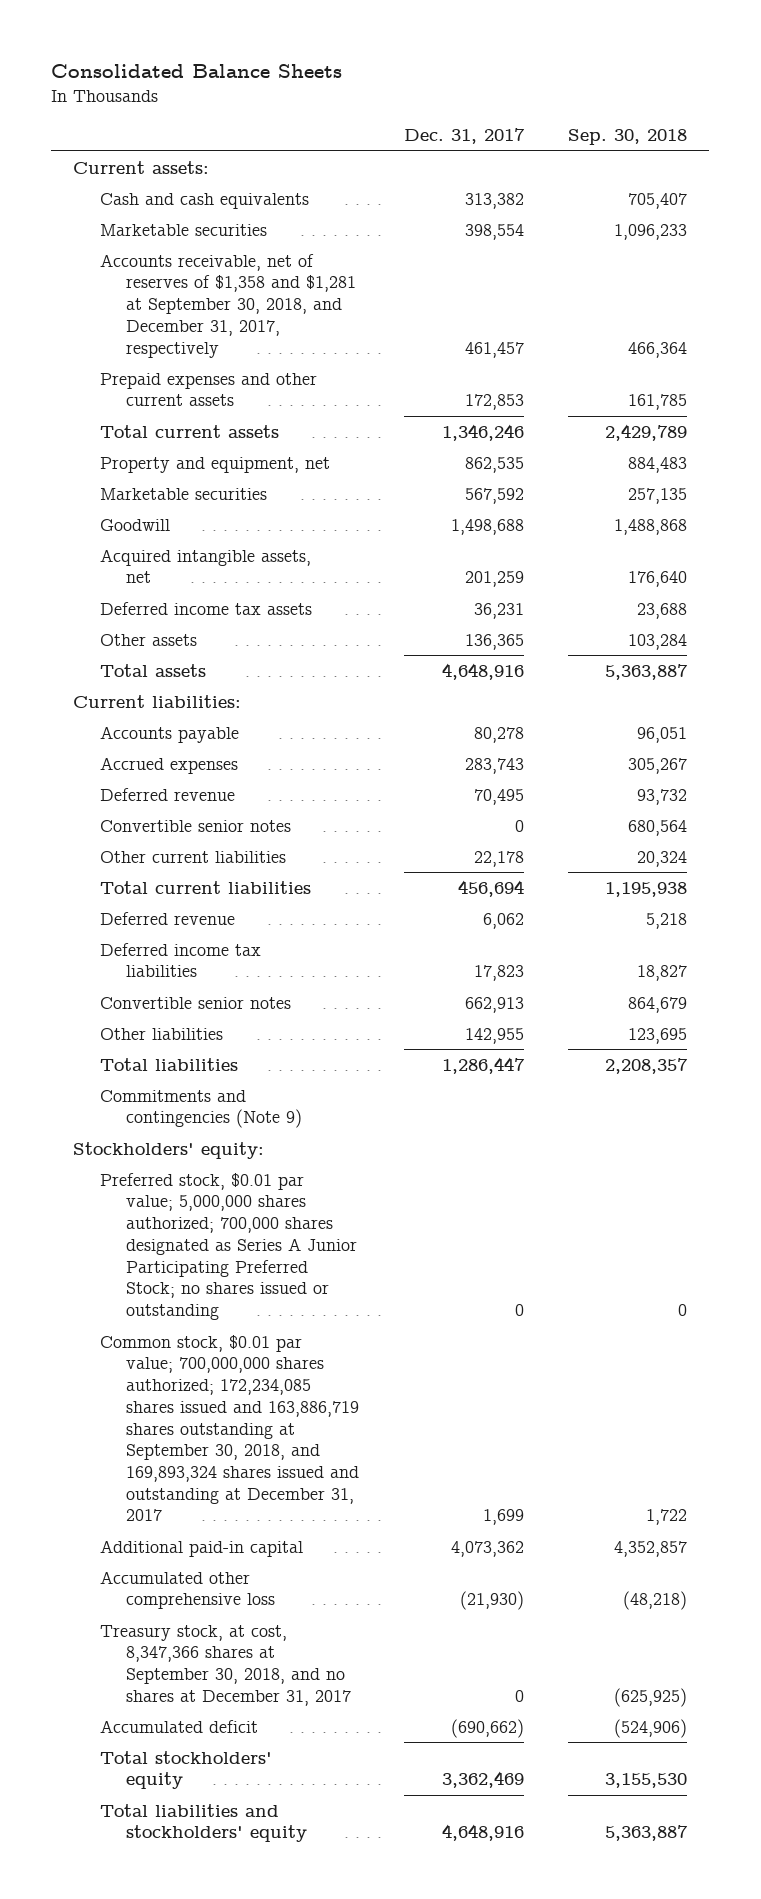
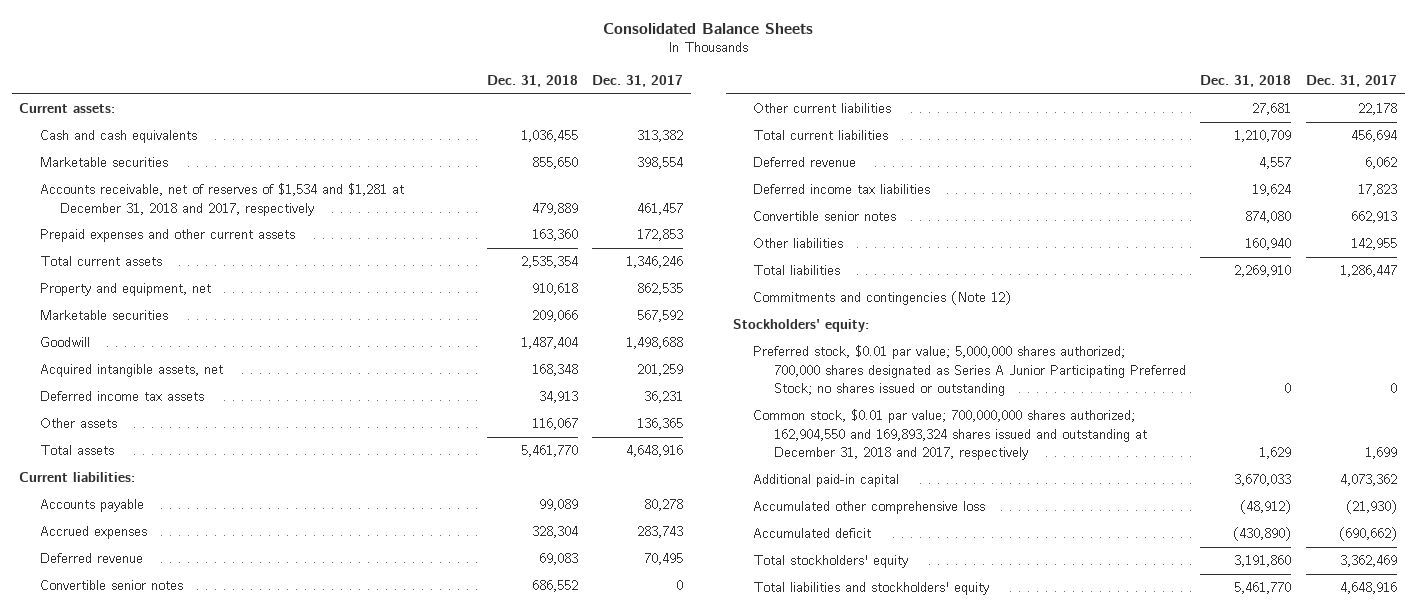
- | Dec. 31, 2017 | Sep. 30, 2018
+ | Dec. 31, 2018 | Dec. 31, 2017
- Accounts receivable, net of reserves of $1,358 and $1,281 at September 30, 2018, and December 31, 2017, respectively | 461,457 | 466,364
+ Accounts receivable, net of reserves of $1,534 and $1,281 at December 31, 2018 and 2017, respectively | 479,889 | 461,457
- Commitments and contingencies (Note 9)
+ Commitments and contingencies (Note 12)
- Common stock, $0.01 par value; 700,000,000 shares authorized; 172,234,085 shares issued and 163,886,719 shares outstanding at September 30, 2018, and 169,893,324 shares issued and outstanding at December 31, 2017 | 1,699 | 1,722
+ Common stock, $0.01 par value; 700,000,000 shares authorized; 162,904,550 and 169,893,324 shares issued and outstanding at December 31, 2018 and 2017, respectively | 1,629 | 1,699
- Treasury stock, at cost, 8,347,366 shares at September 30, 2018, and no shares at December 31, 2017 | 0 | (625,925)

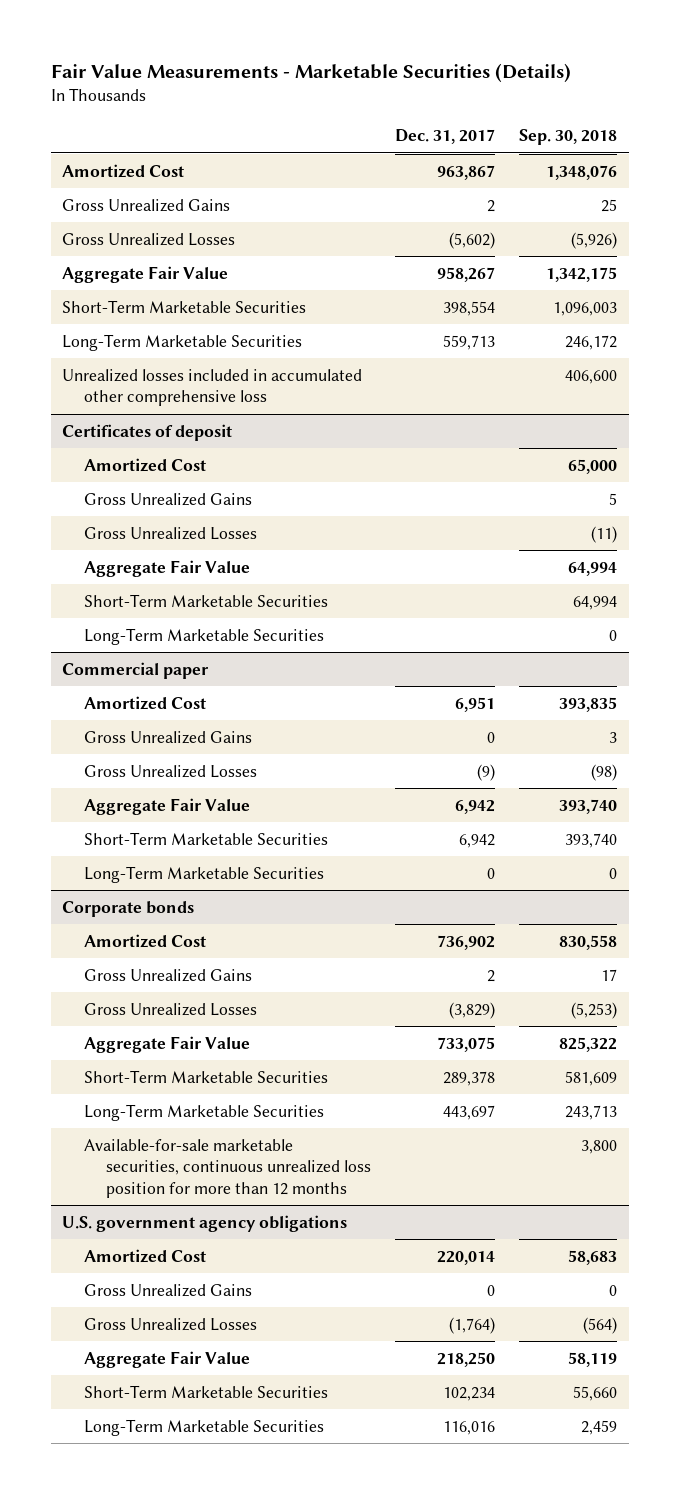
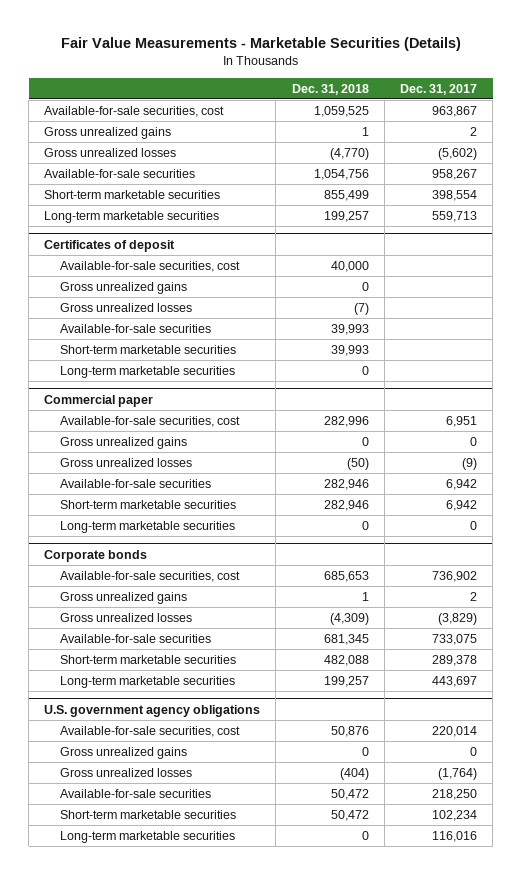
- | Dec. 31, 2017 | Sep. 30, 2018
+ | Dec. 31, 2018 | Dec. 31, 2017
- Amortized Cost | 963,867 | 1,348,076
- Gross Unrealized Gains | 2 | 25
- Gross Unrealized Losses | (5,602) | (5,926)
- Aggregate Fair Value | 958,267 | 1,342,175
- Short-Term Marketable Securities | 398,554 | 1,096,003
- Long-Term Marketable Securities | 559,713 | 246,172
- Unrealized losses included in accumulated other comprehensive loss | | 406,600
+ Available-for-sale securities, cost | 1,059,525 | 963,867
+ Gross unrealized gains | 1 | 2
+ Gross unrealized losses | (4,770) | (5,602)
+ Available-for-sale securities | 1,054,756 | 958,267
+ Short-term marketable securities | 855,499 | 398,554
+ Long-term marketable securities | 199,257 | 559,713
@ Certificates of deposit
- Amortized Cost | | 65,000
- Gross Unrealized Gains | | 5
- Gross Unrealized Losses | | (11)
- Aggregate Fair Value | | 64,994
- Short-Term Marketable Securities | | 64,994
- Long-Term Marketable Securities | | 0
+ Available-for-sale securities, cost | 40,000 |
+ Gross unrealized gains | 0 |
+ Gross unrealized losses | (7) |
+ Available-for-sale securities | 39,993 |
+ Short-term marketable securities | 39,993 |
+ Long-term marketable securities | 0 |
@ Commercial paper
- Amortized Cost | 6,951 | 393,835
- Gross Unrealized Gains | 0 | 3
- Gross Unrealized Losses | (9) | (98)
- Aggregate Fair Value | 6,942 | 393,740
- Short-Term Marketable Securities | 6,942 | 393,740
- Long-Term Marketable Securities | 0 | 0
+ Available-for-sale securities, cost | 282,996 | 6,951
+ Gross unrealized gains | 0 | 0
+ Gross unrealized losses | (50) | (9)
+ Available-for-sale securities | 282,946 | 6,942
+ Short-term marketable securities | 282,946 | 6,942
+ Long-term marketable securities | 0 | 0
@ Corporate bonds
- Amortized Cost | 736,902 | 830,558
- Gross Unrealized Gains | 2 | 17
- Gross Unrealized Losses | (3,829) | (5,253)
- Aggregate Fair Value | 733,075 | 825,322
- Short-Term Marketable Securities | 289,378 | 581,609
- Long-Term Marketable Securities | 443,697 | 243,713
- Available-for-sale marketable securities, continuous unrealized loss position for more than 12 months | | 3,800
+ Available-for-sale securities, cost | 685,653 | 736,902
+ Gross unrealized gains | 1 | 2
+ Gross unrealized losses | (4,309) | (3,829)
+ Available-for-sale securities | 681,345 | 733,075
+ Short-term marketable securities | 482,088 | 289,378
+ Long-term marketable securities | 199,257 | 443,697
@ U.S. government agency obligations
- Amortized Cost | 220,014 | 58,683
- Gross Unrealized Gains | 0 | 0
- Gross Unrealized Losses | (1,764) | (564)
- Aggregate Fair Value | 218,250 | 58,119
- Short-Term Marketable Securities | 102,234 | 55,660
- Long-Term Marketable Securities | 116,016 | 2,459
+ Available-for-sale securities, cost | 50,876 | 220,014
+ Gross unrealized gains | 0 | 0
+ Gross unrealized losses | (404) | (1,764)
+ Available-for-sale securities | 50,472 | 218,250
+ Short-term marketable securities | 50,472 | 102,234
+ Long-term marketable securities | 0 | 116,016

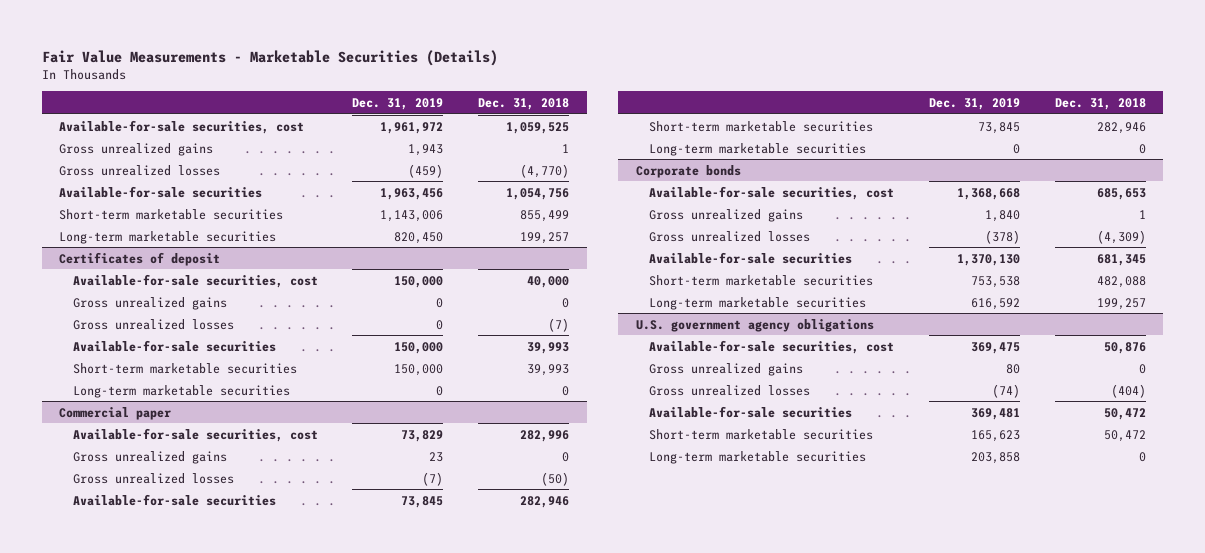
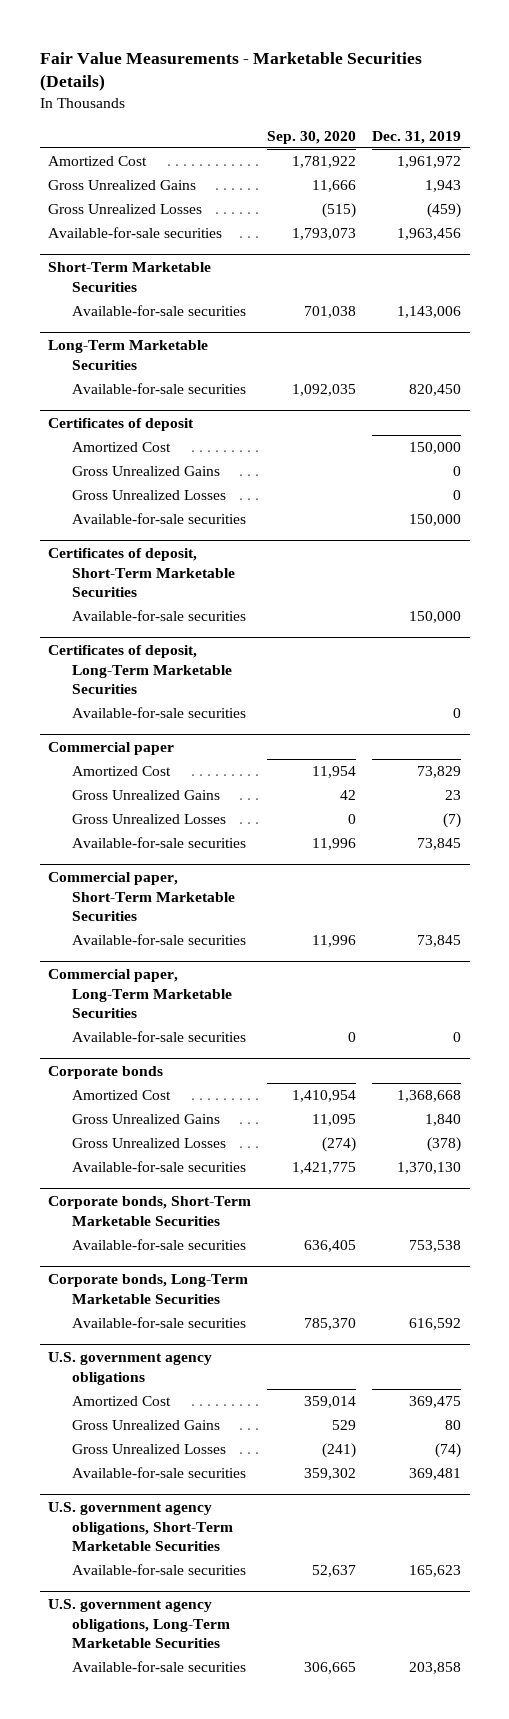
- | Dec. 31, 2019 | Dec. 31, 2018
+ | Sep. 30, 2020 | Dec. 31, 2019
- Available-for-sale securities, cost | 1,961,972 | 1,059,525
- Gross unrealized gains | 1,943 | 1
- Gross unrealized losses | (459) | (4,770)
+ Amortized Cost | 1,781,922 | 1,961,972
+ Gross Unrealized Gains | 11,666 | 1,943
+ Gross Unrealized Losses | (515) | (459)
- Short-term marketable securities | 1,143,006 | 855,499
- Long-term marketable securities | 820,450 | 199,257
+ Short-Term Marketable Securities
+ Available-for-sale securities | 701,038 | 1,143,006
+ Long-Term Marketable Securities
+ Available-for-sale securities | 1,092,035 | 820,450
@ Certificates of deposit
- Available-for-sale securities, cost | 150,000 | 40,000
- Gross unrealized gains | 0 | 0
- Gross unrealized losses | 0 | (7)
+ Amortized Cost | | 150,000
+ Gross Unrealized Gains | | 0
+ Gross Unrealized Losses | | 0
- Short-term marketable securities | 150,000 | 39,993
- Long-term marketable securities | 0 | 0
+ Certificates of deposit, Short-Term Marketable Securities
+ Available-for-sale securities | | 150,000
+ Certificates of deposit, Long-Term Marketable Securities
+ Available-for-sale securities | | 0
@ Commercial paper
- Available-for-sale securities, cost | 73,829 | 282,996
- Gross unrealized gains | 23 | 0
- Gross unrealized losses | (7) | (50)
+ Amortized Cost | 11,954 | 73,829
+ Gross Unrealized Gains | 42 | 23
+ Gross Unrealized Losses | 0 | (7)
- Short-term marketable securities | 73,845 | 282,946
- Long-term marketable securities | 0 | 0
+ Commercial paper, Short-Term Marketable Securities
+ Available-for-sale securities | 11,996 | 73,845
+ Commercial paper, Long-Term Marketable Securities
+ Available-for-sale securities | 0 | 0
@ Corporate bonds
- Available-for-sale securities, cost | 1,368,668 | 685,653
- Gross unrealized gains | 1,840 | 1
- Gross unrealized losses | (378) | (4,309)
+ Amortized Cost | 1,410,954 | 1,368,668
+ Gross Unrealized Gains | 11,095 | 1,840
+ Gross Unrealized Losses | (274) | (378)
- Short-term marketable securities | 753,538 | 482,088
- Long-term marketable securities | 616,592 | 199,257
+ Corporate bonds, Short-Term Marketable Securities
+ Available-for-sale securities | 636,405 | 753,538
+ Corporate bonds, Long-Term Marketable Securities
+ Available-for-sale securities | 785,370 | 616,592
@ U.S. government agency obligations
- Available-for-sale securities, cost | 369,475 | 50,876
- Gross unrealized gains | 80 | 0
- Gross unrealized losses | (74) | (404)
+ Amortized Cost | 359,014 | 369,475
+ Gross Unrealized Gains | 529 | 80
+ Gross Unrealized Losses | (241) | (74)
- Short-term marketable securities | 165,623 | 50,472
- Long-term marketable securities | 203,858 | 0
+ U.S. government agency obligations, Short-Term Marketable Securities
+ Available-for-sale securities | 52,637 | 165,623
+ U.S. government agency obligations, Long-Term Marketable Securities
+ Available-for-sale securities | 306,665 | 203,858

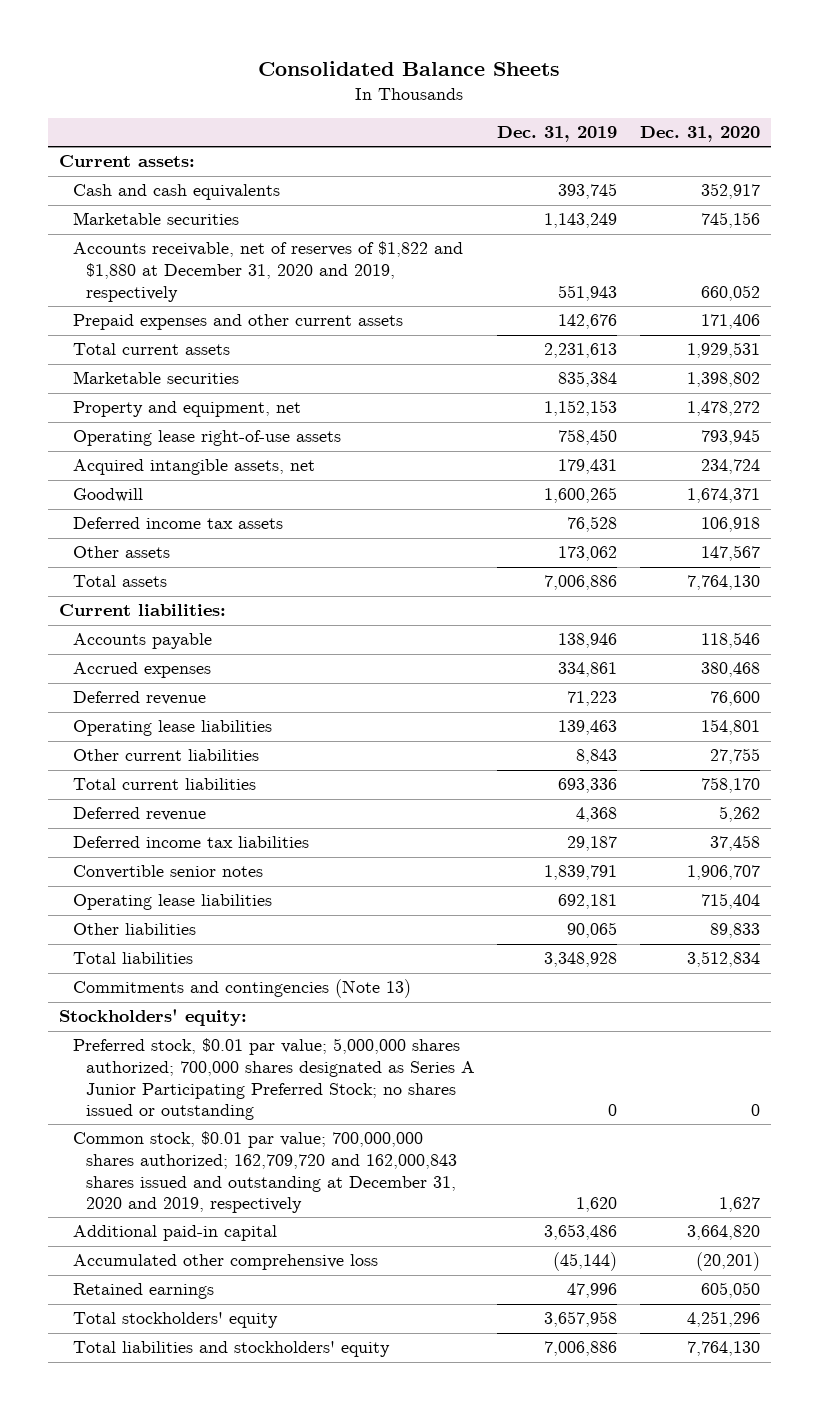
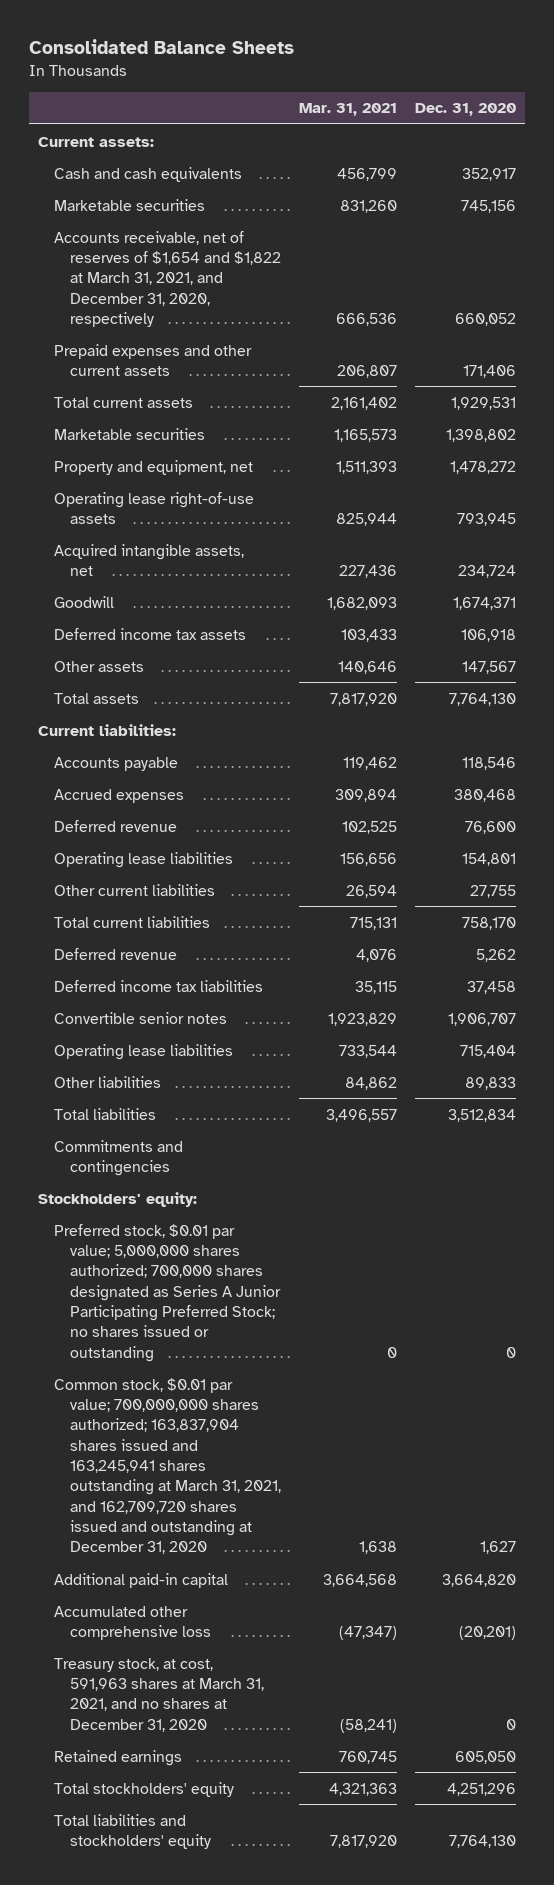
- | Dec. 31, 2019 | Dec. 31, 2020
+ | Mar. 31, 2021 | Dec. 31, 2020
- Accounts receivable, net of reserves of $1,822 and $1,880 at December 31, 2020 and 2019, respectively | 551,943 | 660,052
+ Accounts receivable, net of reserves of $1,654 and $1,822 at March 31, 2021, and December 31, 2020, respectively | 666,536 | 660,052
- Commitments and contingencies (Note 13)
+ Commitments and contingencies
- Common stock, $0.01 par value; 700,000,000 shares authorized; 162,709,720 and 162,000,843 shares issued and outstanding at December 31, 2020 and 2019, respectively | 1,620 | 1,627
+ Common stock, $0.01 par value; 700,000,000 shares authorized; 163,837,904 shares issued and 163,245,941 shares outstanding at March 31, 2021, and 162,709,720 shares issued and outstanding at December 31, 2020 | 1,638 | 1,627
+ Treasury stock, at cost, 591,963 shares at March 31, 2021, and no shares at December 31, 2020 | (58,241) | 0

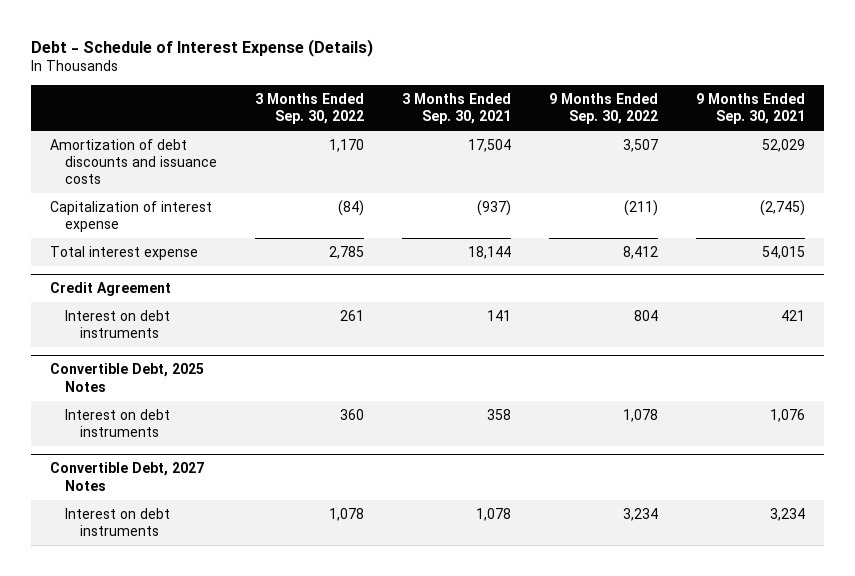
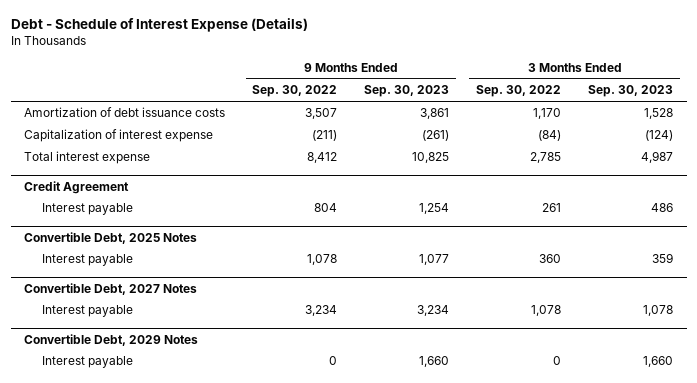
- | 3 Months Ended Sep. 30, 2022 | 3 Months Ended Sep. 30, 2021 | 9 Months Ended Sep. 30, 2022 | 9 Months Ended Sep. 30, 2021
+ | 9 Months Ended Sep. 30, 2022 | 9 Months Ended Sep. 30, 2023 | 3 Months Ended Sep. 30, 2022 | 3 Months Ended Sep. 30, 2023
- Amortization of debt discounts and issuance costs | 1,170 | 17,504 | 3,507 | 52,029
+ Amortization of debt issuance costs | 3,507 | 3,861 | 1,170 | 1,528
@ Credit Agreement
- Interest on debt instruments | 261 | 141 | 804 | 421
+ Interest payable | 804 | 1,254 | 261 | 486
@ Convertible Debt, 2025 Notes
- Interest on debt instruments | 360 | 358 | 1,078 | 1,076
+ Interest payable | 1,078 | 1,077 | 360 | 359
@ Convertible Debt, 2027 Notes
- Interest on debt instruments | 1,078 | 1,078 | 3,234 | 3,234
+ Interest payable | 3,234 | 3,234 | 1,078 | 1,078
+ Convertible Debt, 2029 Notes
+ Interest payable | 0 | 1,660 | 0 | 1,660

